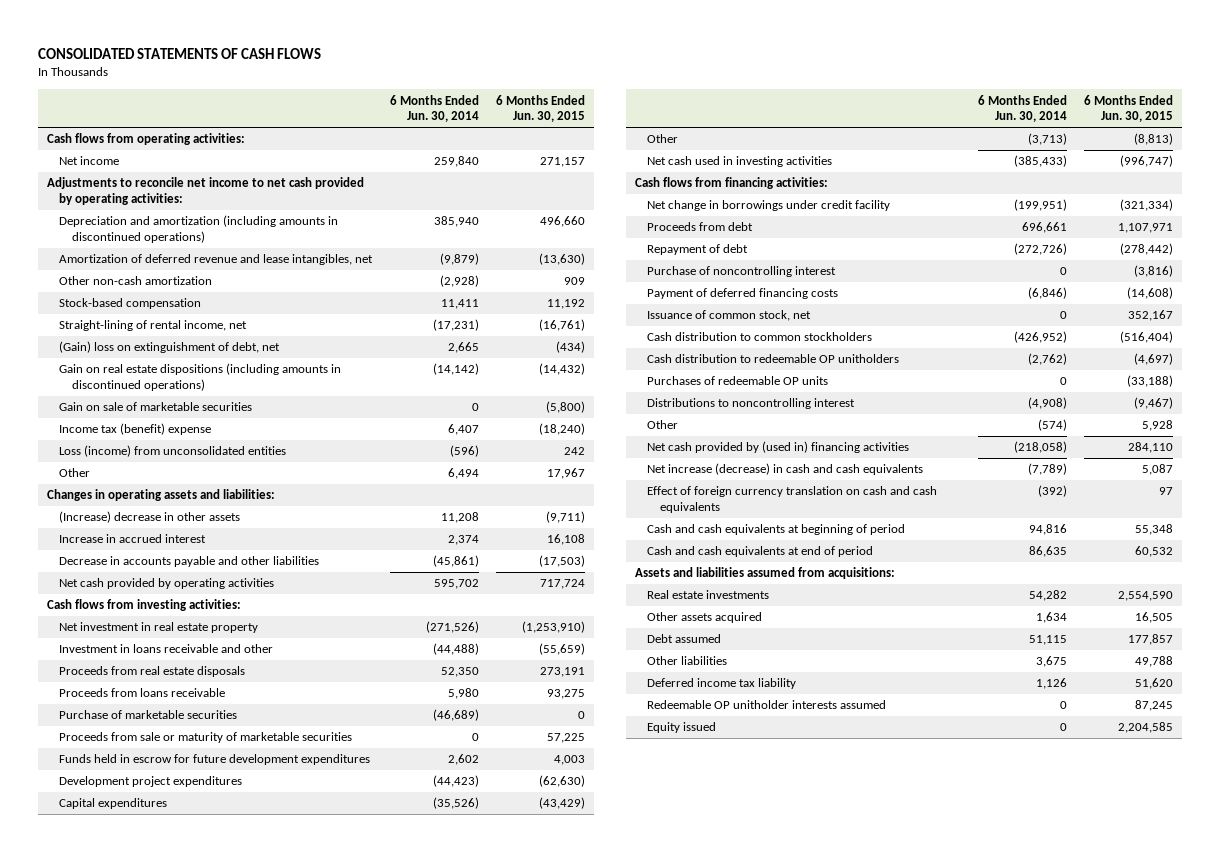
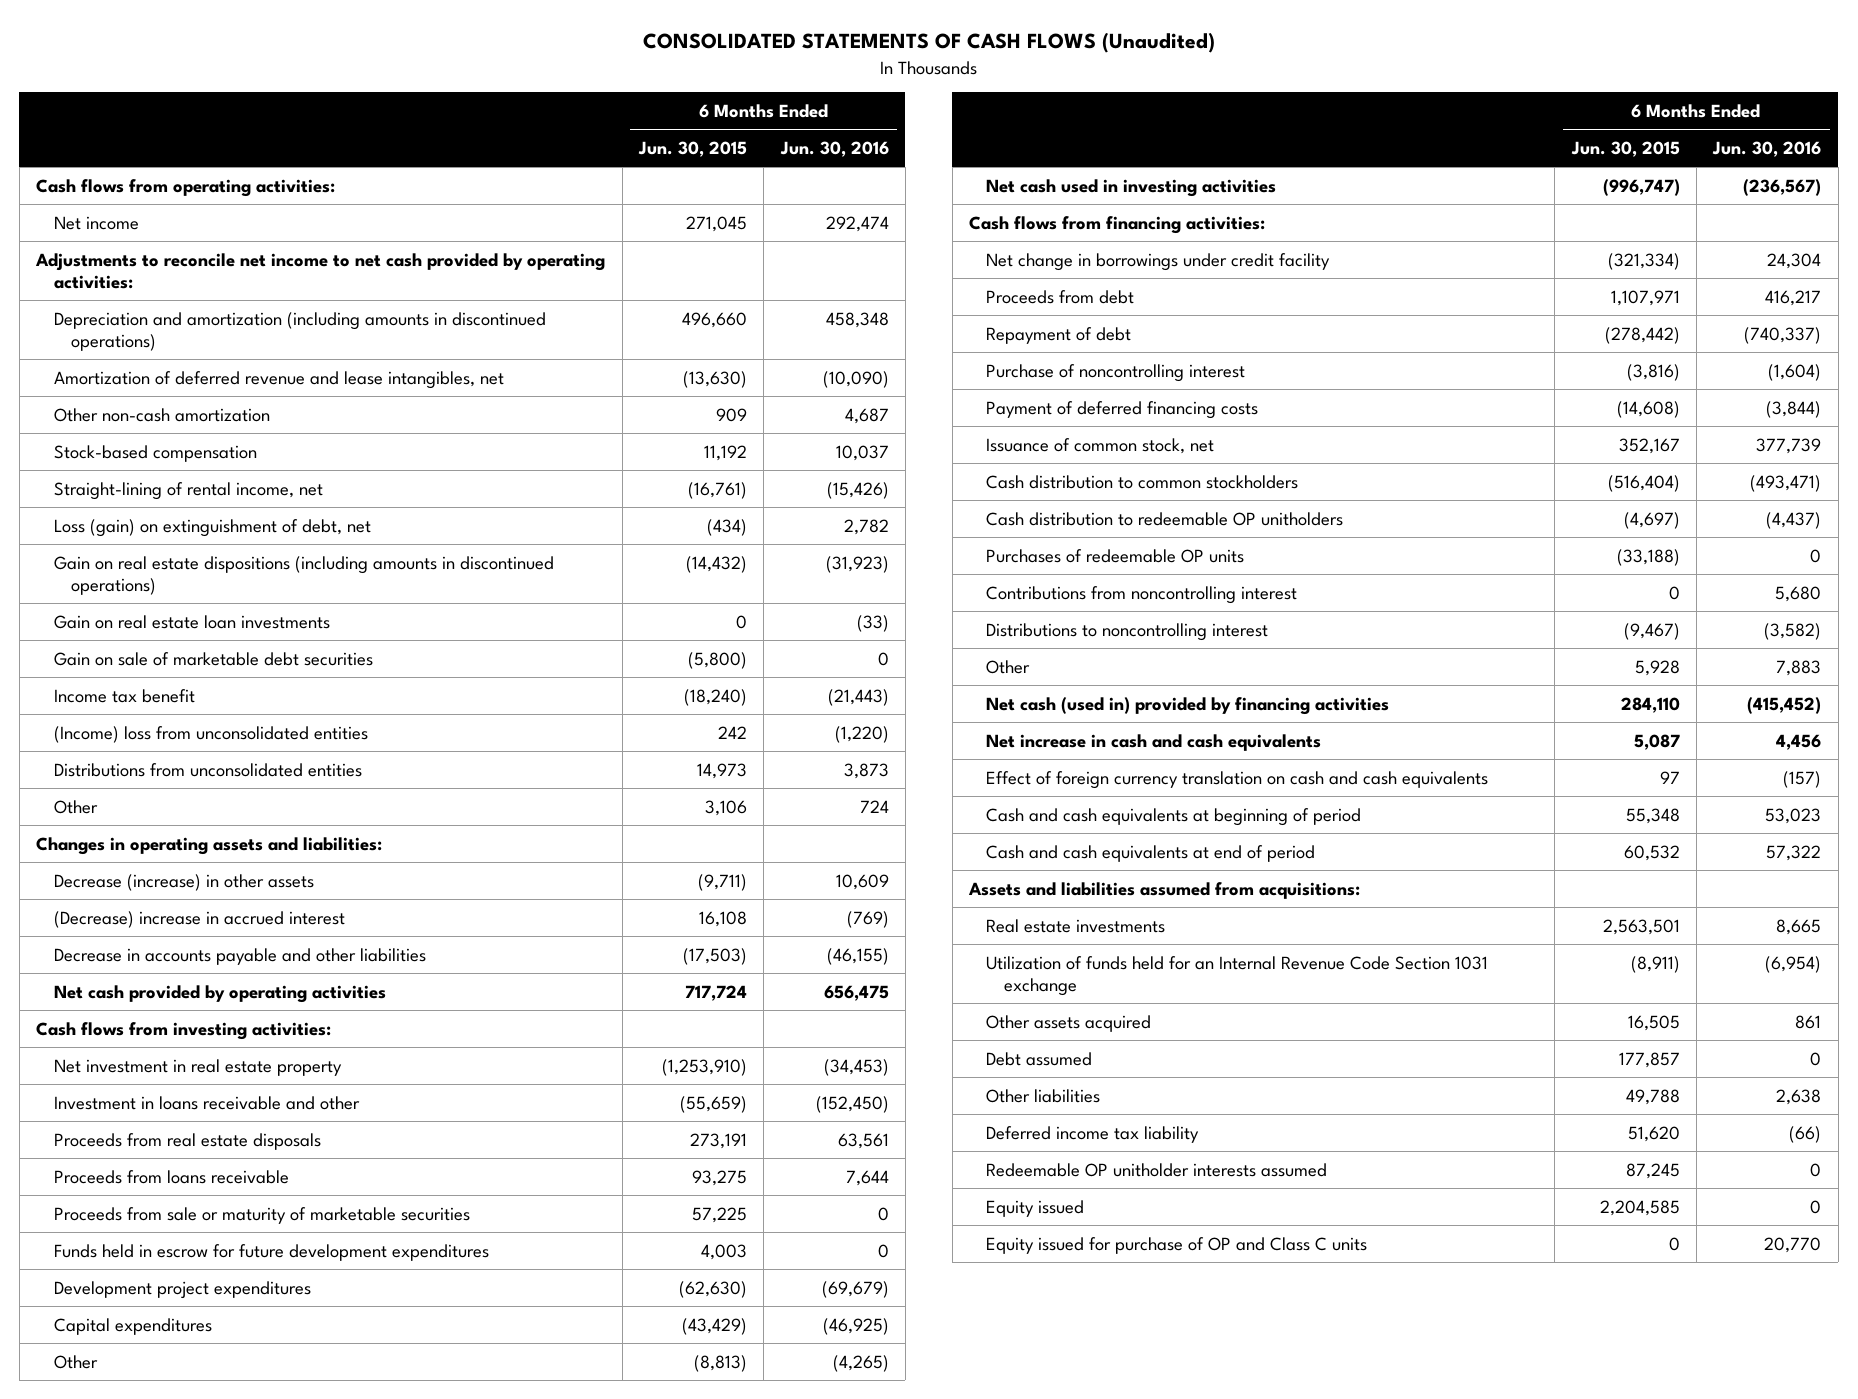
- CONSOLIDATED STATEMENTS OF CASH FLOWS
+ CONSOLIDATED STATEMENTS OF CASH FLOWS (Unaudited)
- | 6 Months Ended Jun. 30, 2014 | 6 Months Ended Jun. 30, 2015
+ | 6 Months Ended Jun. 30, 2015 | 6 Months Ended Jun. 30, 2016
- Net income | 259,840 | 271,157
+ Net income | 271,045 | 292,474
- (Gain) loss on extinguishment of debt, net | 2,665 | (434)
+ Loss (gain) on extinguishment of debt, net | (434) | 2,782
- Gain on sale of marketable securities | 0 | (5,800)
- Income tax (benefit) expense | 6,407 | (18,240)
- Loss (income) from unconsolidated entities | (596) | 242
- Other | 6,494 | 17,967
+ Gain on real estate loan investments | 0 | (33)
+ Gain on sale of marketable debt securities | (5,800) | 0
+ Income tax benefit | (18,240) | (21,443)
+ (Income) loss from unconsolidated entities | 242 | (1,220)
+ Distributions from unconsolidated entities | 14,973 | 3,873
+ Other | 3,106 | 724
- (Increase) decrease in other assets | 11,208 | (9,711)
- Increase in accrued interest | 2,374 | 16,108
+ Decrease (increase) in other assets | (9,711) | 10,609
+ (Decrease) increase in accrued interest | 16,108 | (769)
- Purchase of marketable securities | (46,689) | 0
+ Contributions from noncontrolling interest | 0 | 5,680
- Net cash provided by (used in) financing activities | (218,058) | 284,110
- Net increase (decrease) in cash and cash equivalents | (7,789) | 5,087
+ Net cash (used in) provided by financing activities | 284,110 | (415,452)
+ Net increase in cash and cash equivalents | 5,087 | 4,456
- Real estate investments | 54,282 | 2,554,590
+ Real estate investments | 2,563,501 | 8,665
+ Utilization of funds held for an Internal Revenue Code Section 1031 exchange | (8,911) | (6,954)
+ Equity issued for purchase of OP and Class C units | 0 | 20,770

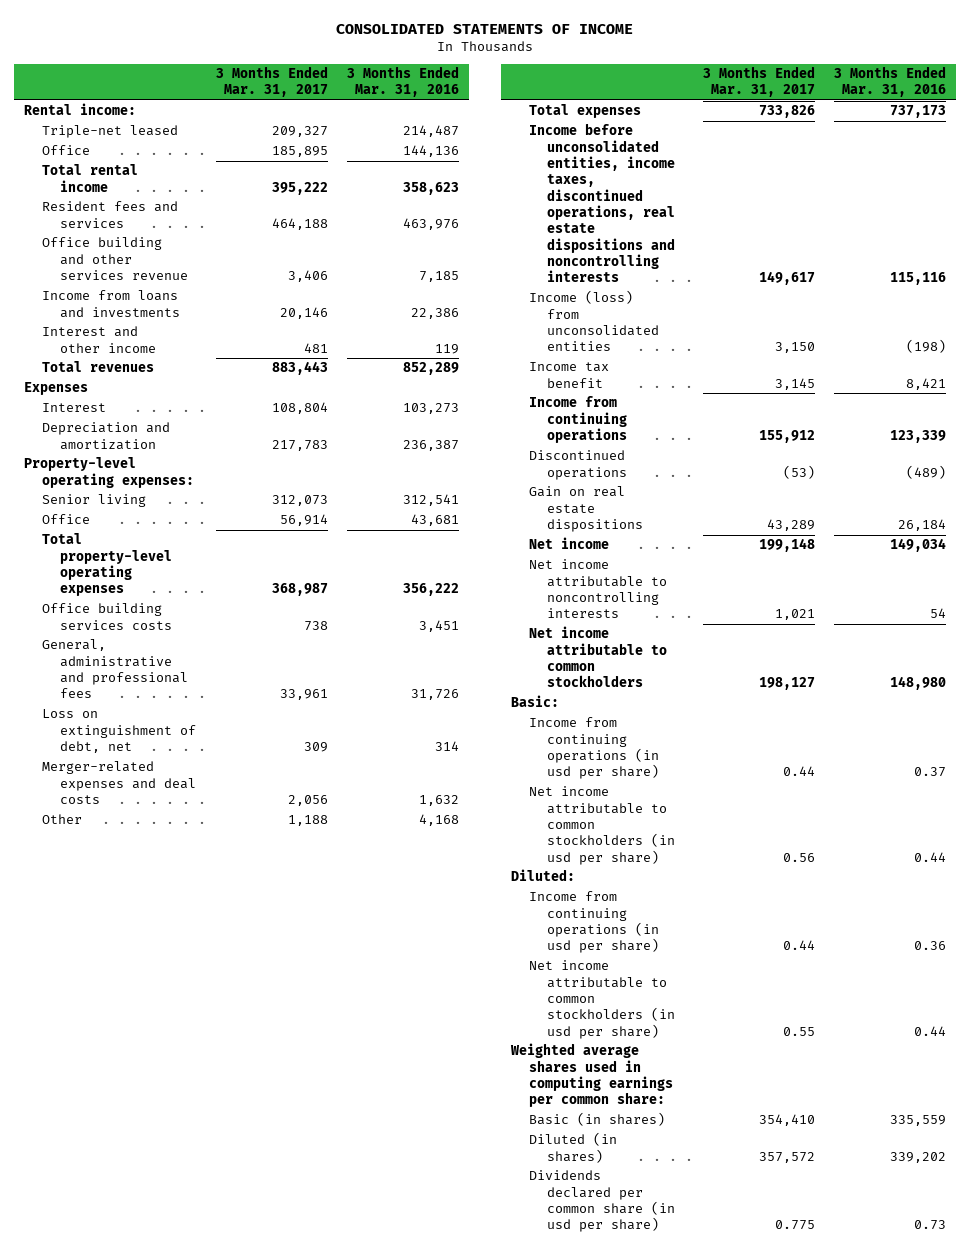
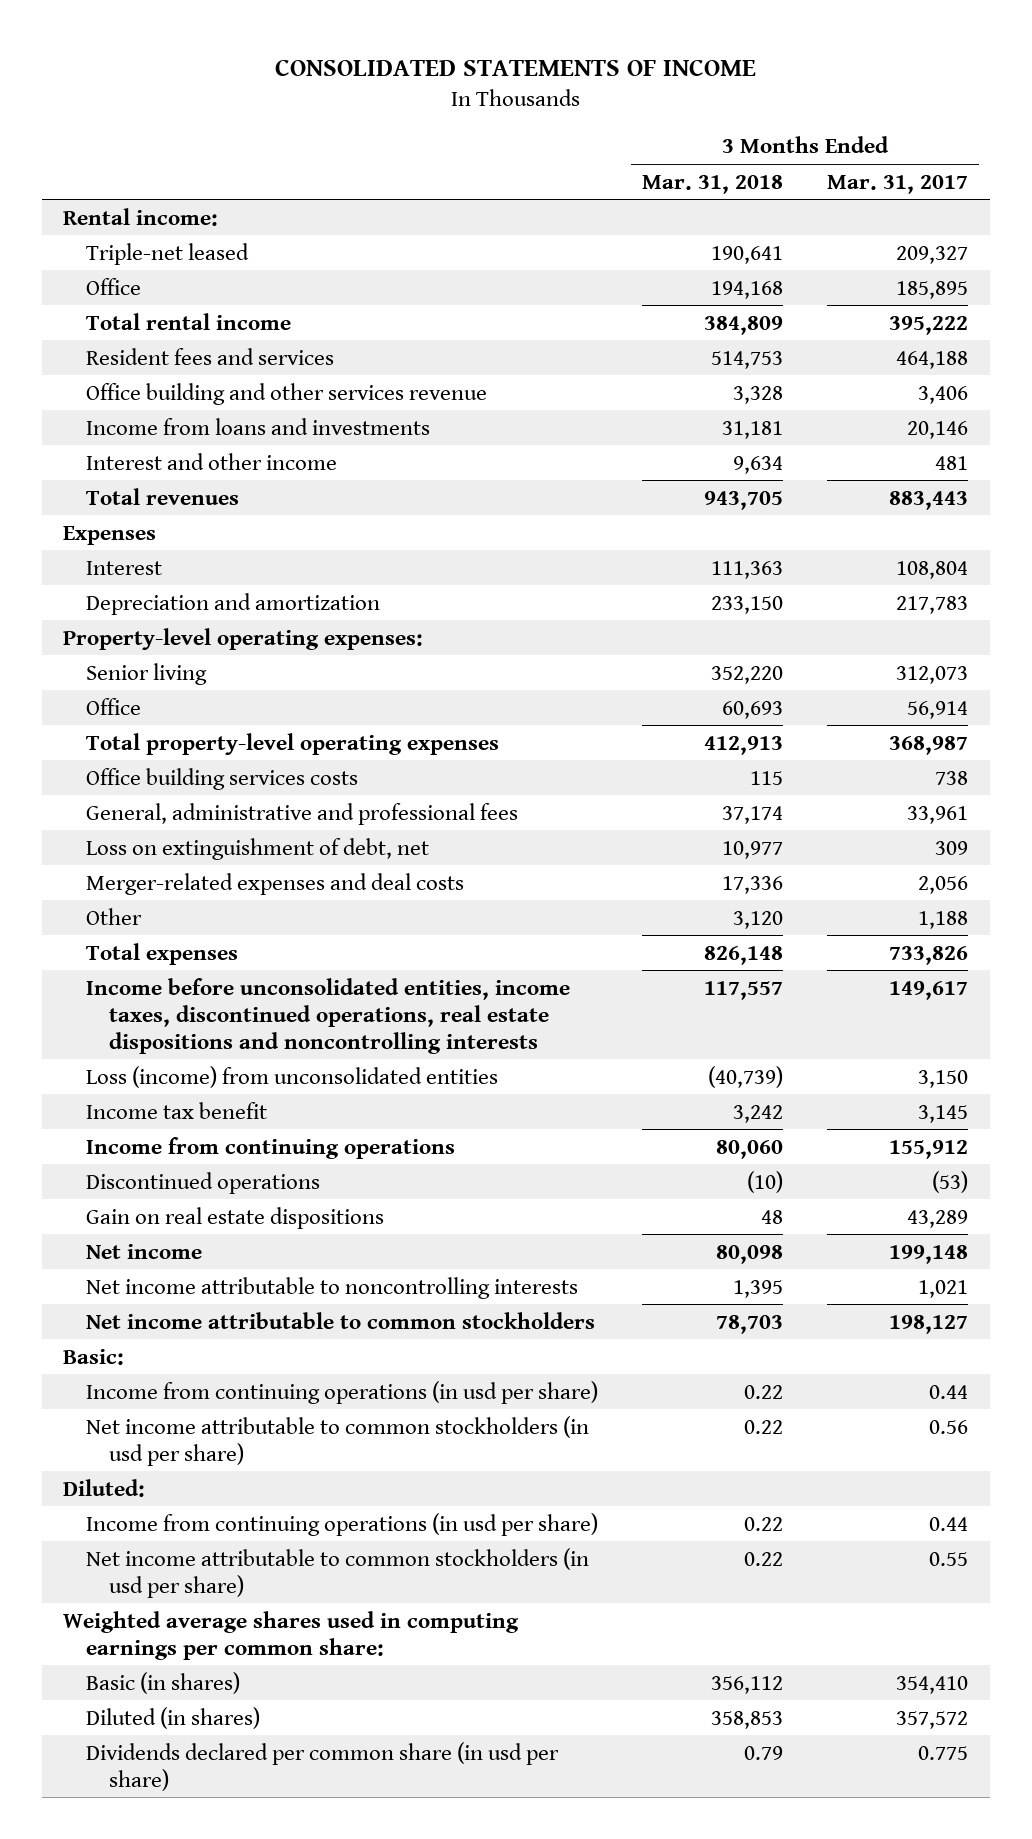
- | 3 Months Ended Mar. 31, 2017 | 3 Months Ended Mar. 31, 2016
+ | 3 Months Ended Mar. 31, 2018 | 3 Months Ended Mar. 31, 2017
- Income (loss) from unconsolidated entities | 3,150 | (198)
+ Loss (income) from unconsolidated entities | (40,739) | 3,150

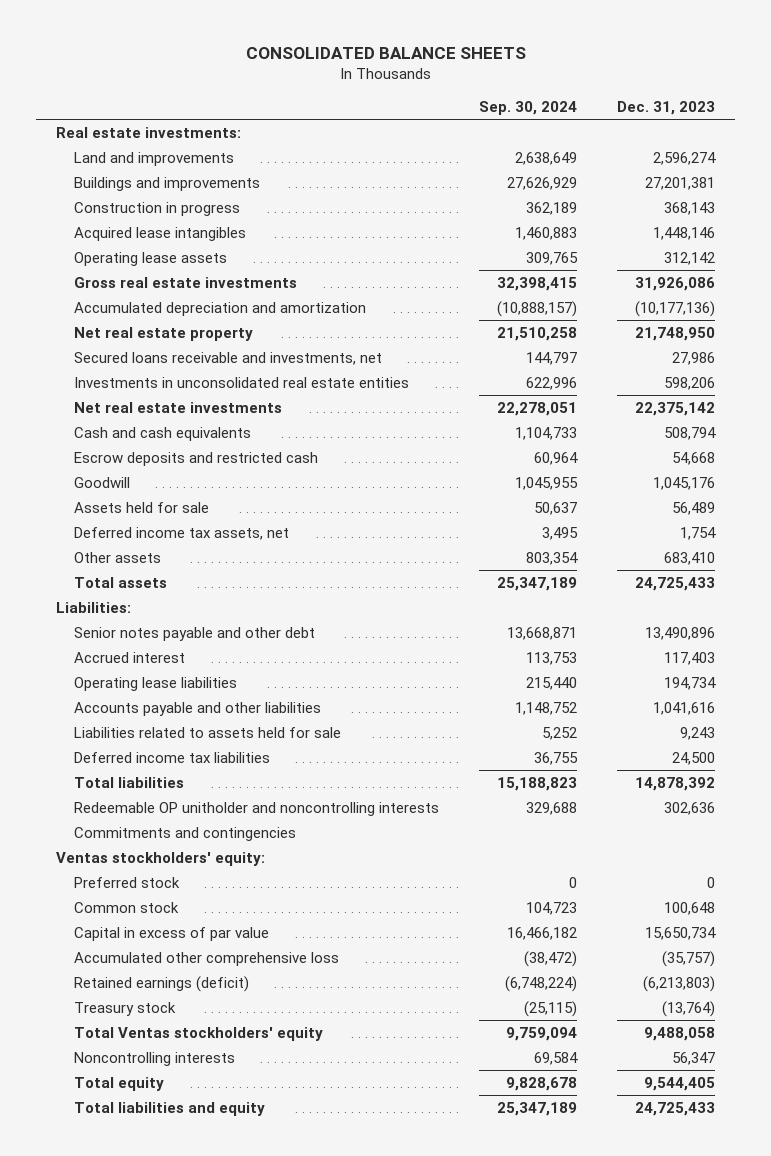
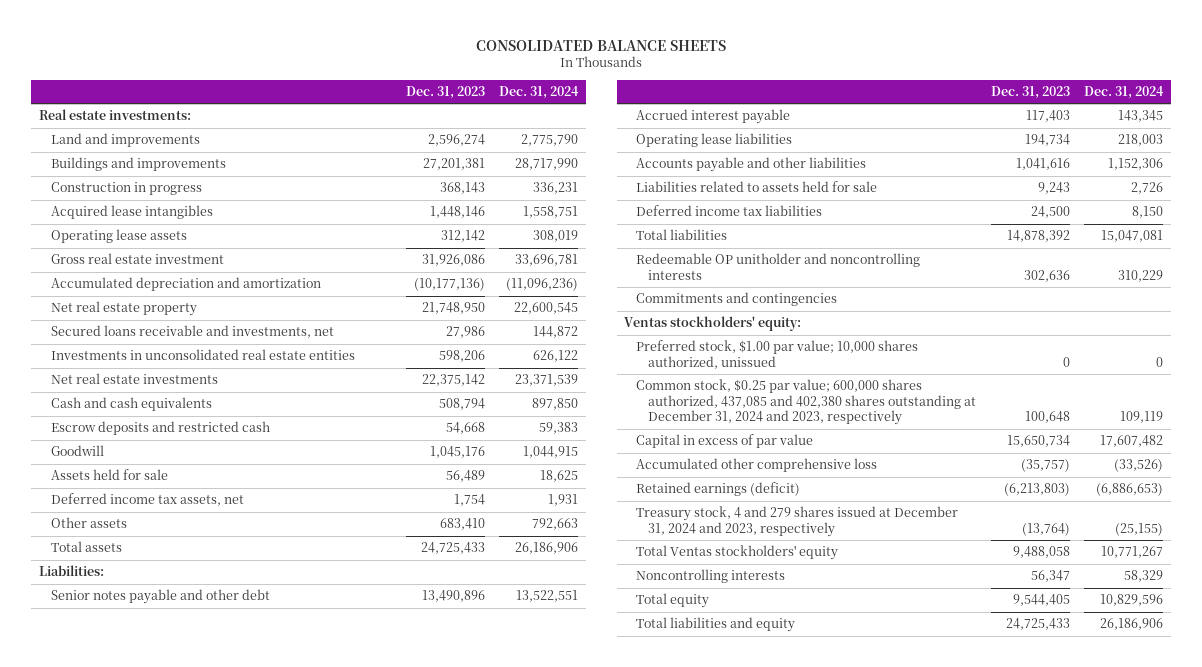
- | Sep. 30, 2024 | Dec. 31, 2023
+ | Dec. 31, 2023 | Dec. 31, 2024
- Gross real estate investments | 32,398,415 | 31,926,086
+ Gross real estate investment | 31,926,086 | 33,696,781
- Accrued interest | 113,753 | 117,403
+ Accrued interest payable | 117,403 | 143,345
- Preferred stock | 0 | 0
- Common stock | 104,723 | 100,648
+ Preferred stock, $1.00 par value; 10,000 shares authorized, unissued | 0 | 0
+ Common stock, $0.25 par value; 600,000 shares authorized, 437,085 and 402,380 shares outstanding at December 31, 2024 and 2023, respectively | 100,648 | 109,119
- Treasury stock | (25,115) | (13,764)
+ Treasury stock, 4 and 279 shares issued at December 31, 2024 and 2023, respectively | (13,764) | (25,155)

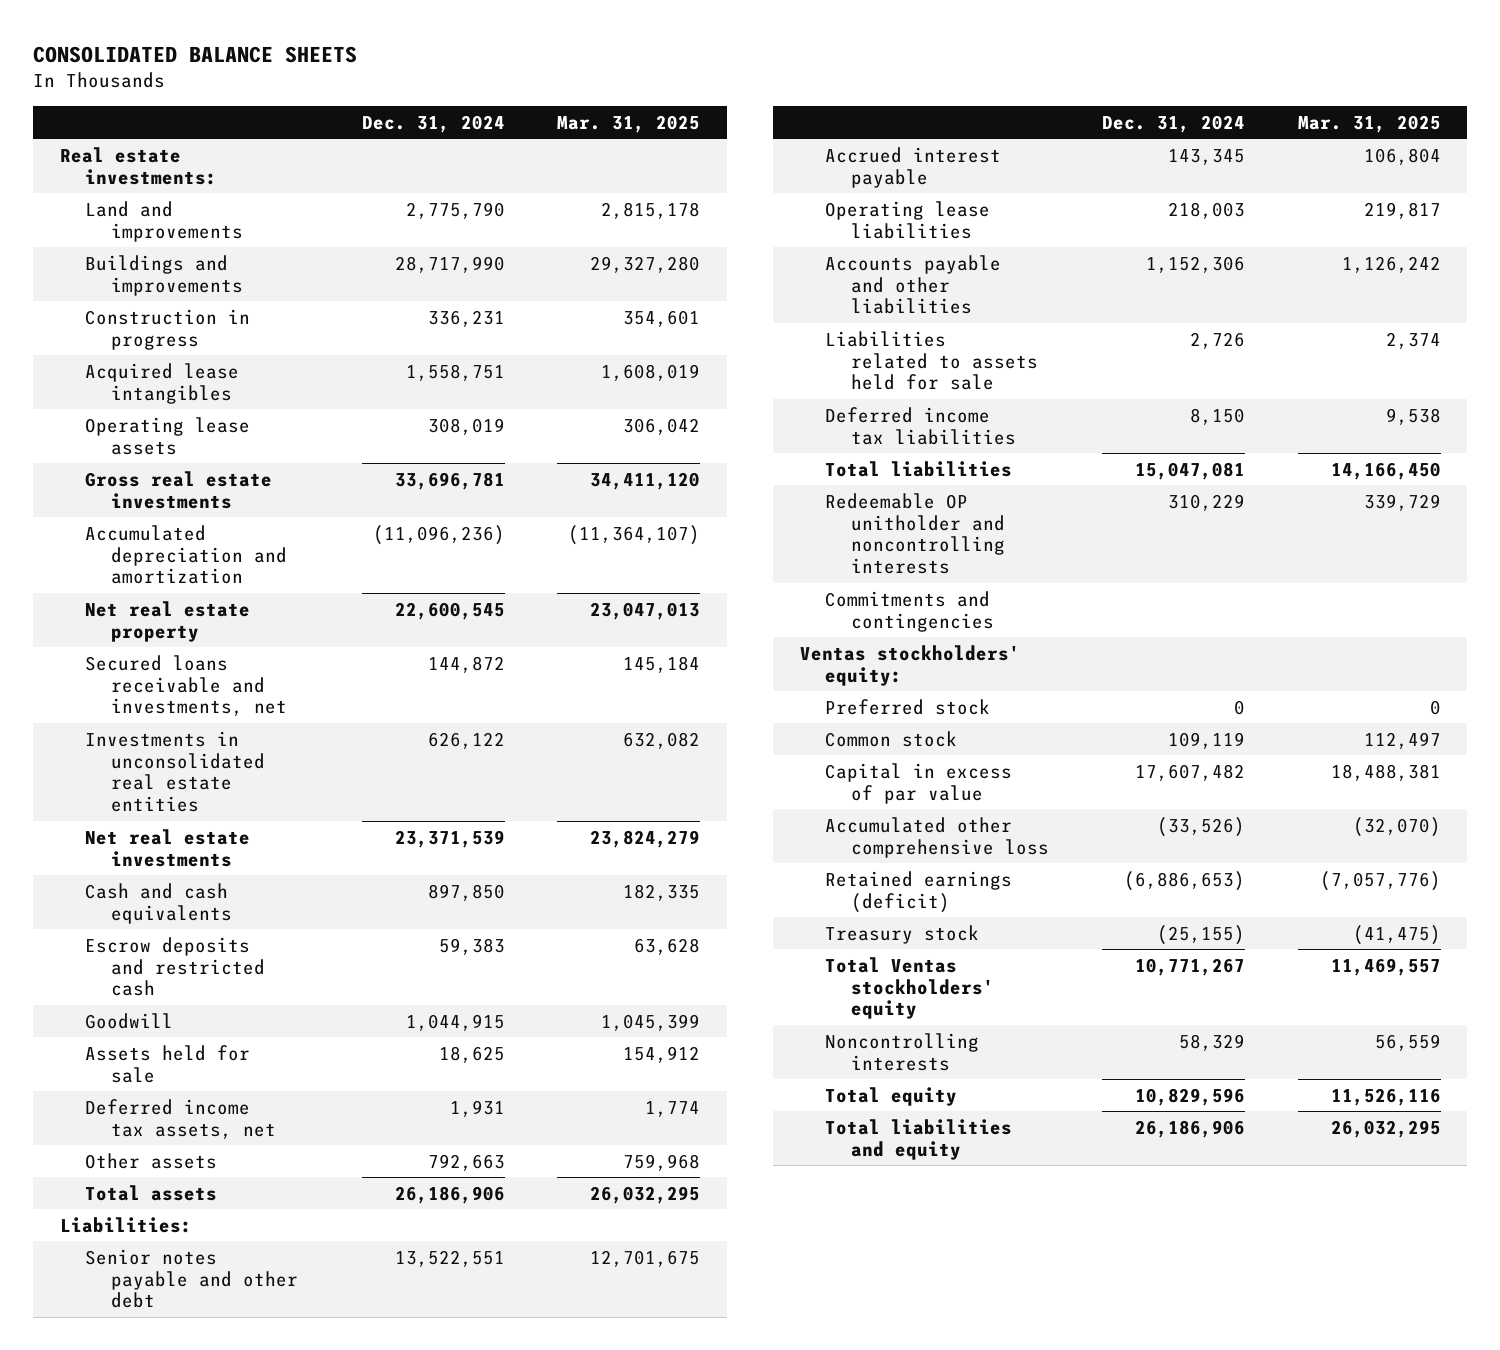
- | Dec. 31, 2023 | Dec. 31, 2024
+ | Dec. 31, 2024 | Mar. 31, 2025
- Gross real estate investment | 31,926,086 | 33,696,781
+ Gross real estate investments | 33,696,781 | 34,411,120
- Preferred stock, $1.00 par value; 10,000 shares authorized, unissued | 0 | 0
- Common stock, $0.25 par value; 600,000 shares authorized, 437,085 and 402,380 shares outstanding at December 31, 2024 and 2023, respectively | 100,648 | 109,119
+ Preferred stock | 0 | 0
+ Common stock | 109,119 | 112,497
- Treasury stock, 4 and 279 shares issued at December 31, 2024 and 2023, respectively | (13,764) | (25,155)
+ Treasury stock | (25,155) | (41,475)

